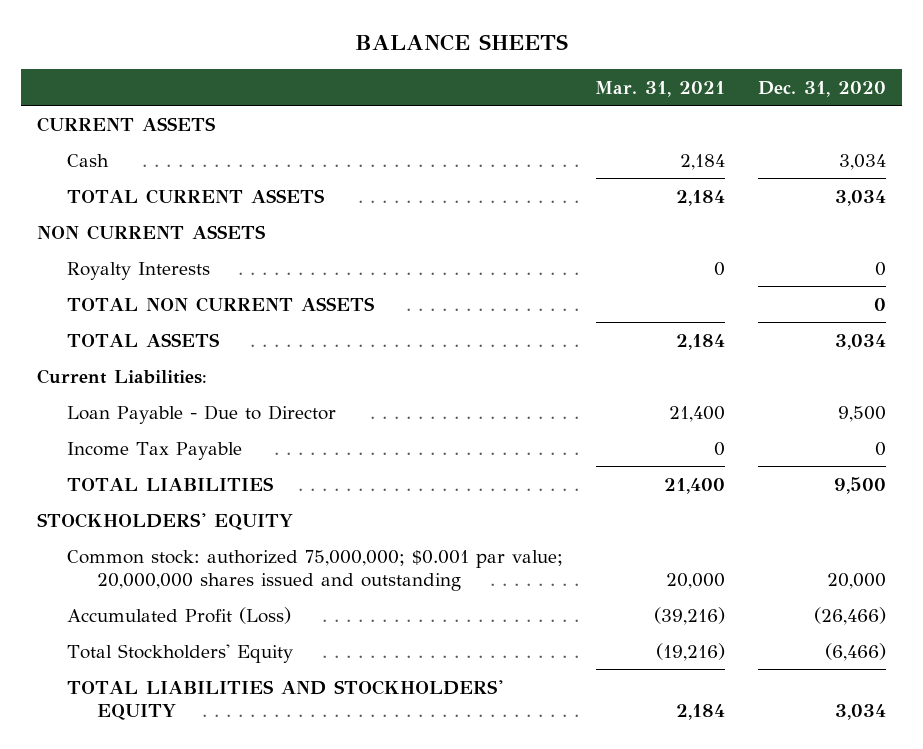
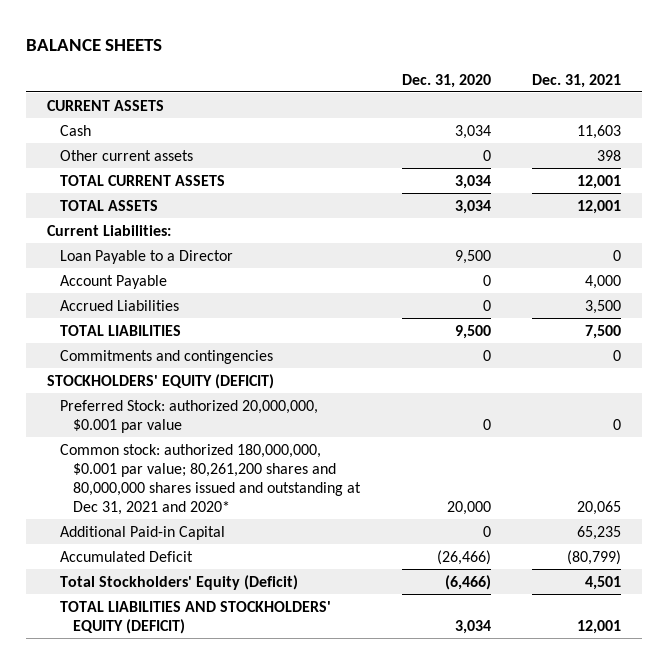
- | Mar. 31, 2021 | Dec. 31, 2020
+ | Dec. 31, 2020 | Dec. 31, 2021
+ Other current assets | 0 | 398
- NON CURRENT ASSETS
- Royalty Interests | 0 | 0
- TOTAL NON CURRENT ASSETS | | 0
- Loan Payable - Due to Director | 21,400 | 9,500
- Income Tax Payable | 0 | 0
+ Loan Payable to a Director | 9,500 | 0
+ Account Payable | 0 | 4,000
+ Accrued Liabilities | 0 | 3,500
- STOCKHOLDERS' EQUITY
- Common stock: authorized 75,000,000; $0.001 par value; 20,000,000 shares issued and outstanding | 20,000 | 20,000
- Accumulated Profit (Loss) | (39,216) | (26,466)
- Total Stockholders' Equity | (19,216) | (6,466)
- TOTAL LIABILITIES AND STOCKHOLDERS' EQUITY | 2,184 | 3,034
+ Commitments and contingencies | 0 | 0
+ STOCKHOLDERS' EQUITY (DEFICIT)
+ Preferred Stock: authorized 20,000,000, $0.001 par value | 0 | 0
+ Common stock: authorized 180,000,000, $0.001 par value; 80,261,200 shares and 80,000,000 shares issued and outstanding at Dec 31, 2021 and 2020* | 20,000 | 20,065
+ Additional Paid-in Capital | 0 | 65,235
+ Accumulated Deficit | (26,466) | (80,799)
+ Total Stockholders' Equity (Deficit) | (6,466) | 4,501
+ TOTAL LIABILITIES AND STOCKHOLDERS' EQUITY (DEFICIT) | 3,034 | 12,001

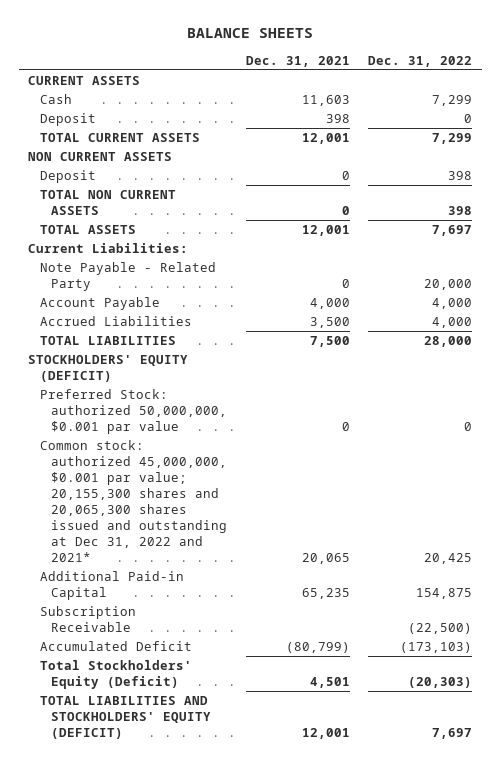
- | Dec. 31, 2020 | Dec. 31, 2021
+ | Dec. 31, 2021 | Dec. 31, 2022
- Other current assets | 0 | 398
+ Deposit | 398 | 0
+ NON CURRENT ASSETS
+ Deposit | 0 | 398
+ TOTAL NON CURRENT ASSETS | 0 | 398
- Loan Payable to a Director | 9,500 | 0
+ Note Payable - Related Party | 0 | 20,000
- Commitments and contingencies | 0 | 0
- Preferred Stock: authorized 20,000,000, $0.001 par value | 0 | 0
- Common stock: authorized 180,000,000, $0.001 par value; 80,261,200 shares and 80,000,000 shares issued and outstanding at Dec 31, 2021 and 2020* | 20,000 | 20,065
+ Preferred Stock: authorized 50,000,000, $0.001 par value | 0 | 0
+ Common stock: authorized 45,000,000, $0.001 par value; 20,155,300 shares and 20,065,300 shares issued and outstanding at Dec 31, 2022 and 2021* | 20,065 | 20,425
+ Subscription Receivable | | (22,500)

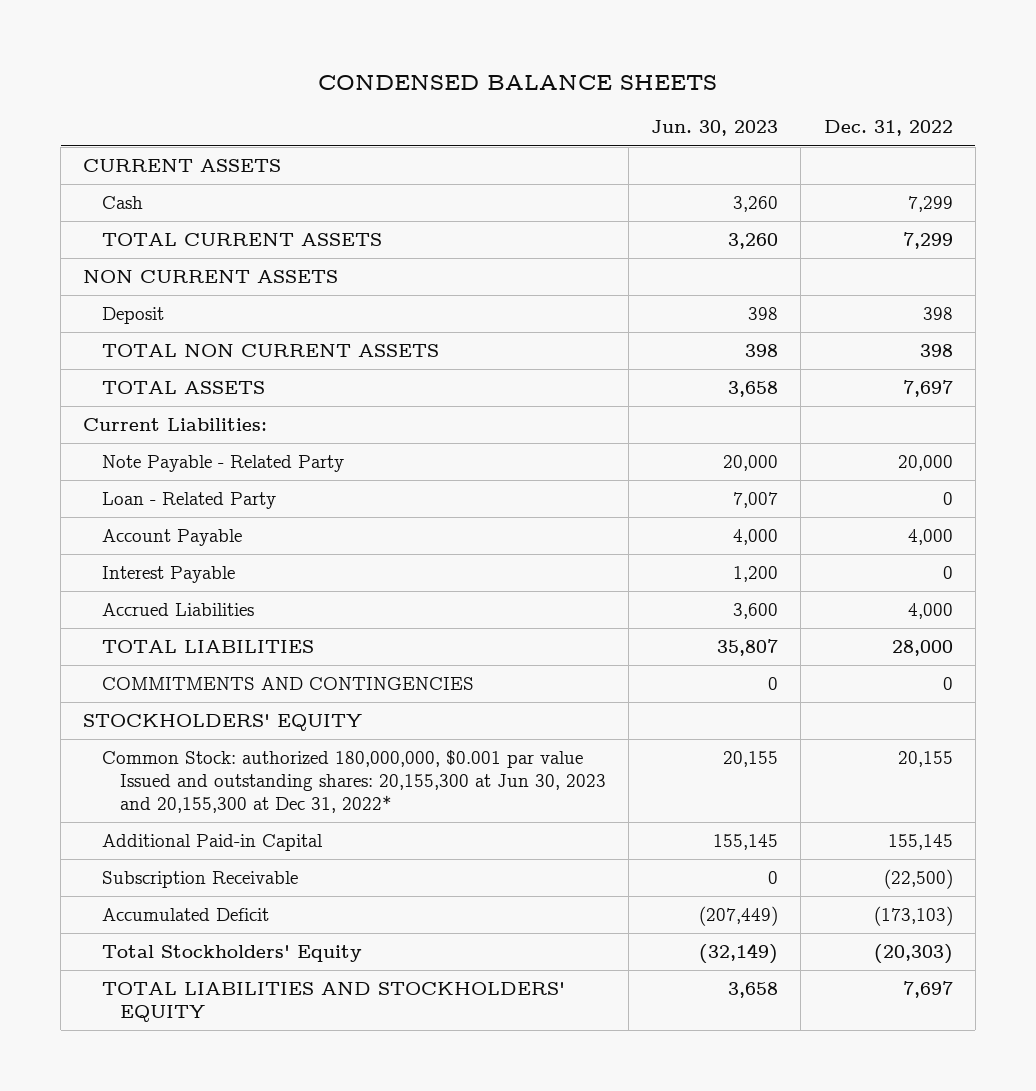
- BALANCE SHEETS
+ CONDENSED BALANCE SHEETS
- | Dec. 31, 2021 | Dec. 31, 2022
+ | Jun. 30, 2023 | Dec. 31, 2022
- Deposit | 398 | 0
+ Loan - Related Party | 7,007 | 0
+ Interest Payable | 1,200 | 0
- STOCKHOLDERS' EQUITY (DEFICIT)
- Preferred Stock: authorized 50,000,000, $0.001 par value | 0 | 0
- Common stock: authorized 45,000,000, $0.001 par value; 20,155,300 shares and 20,065,300 shares issued and outstanding at Dec 31, 2022 and 2021* | 20,065 | 20,425
- Additional Paid-in Capital | 65,235 | 154,875
+ COMMITMENTS AND CONTINGENCIES | 0 | 0
+ STOCKHOLDERS' EQUITY
+ Common Stock: authorized 180,000,000, $0.001 par value Issued and outstanding shares: 20,155,300 at Jun 30, 2023 and 20,155,300 at Dec 31, 2022* | 20,155 | 20,155
+ Additional Paid-in Capital | 155,145 | 155,145
- Total Stockholders' Equity (Deficit) | 4,501 | (20,303)
- TOTAL LIABILITIES AND STOCKHOLDERS' EQUITY (DEFICIT) | 12,001 | 7,697
+ Total Stockholders' Equity | (32,149) | (20,303)
+ TOTAL LIABILITIES AND STOCKHOLDERS' EQUITY | 3,658 | 7,697

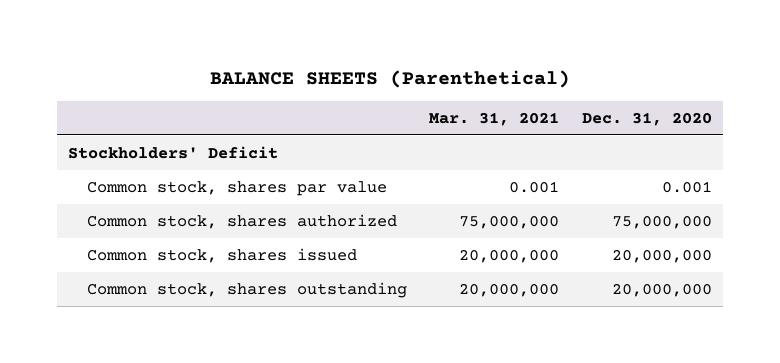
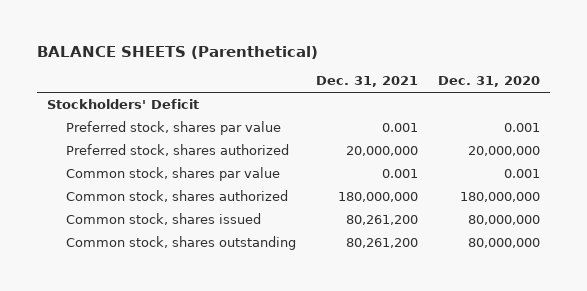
- | Mar. 31, 2021 | Dec. 31, 2020
+ | Dec. 31, 2021 | Dec. 31, 2020
+ Preferred stock, shares par value | 0.001 | 0.001
+ Preferred stock, shares authorized | 20,000,000 | 20,000,000
- Common stock, shares authorized | 75,000,000 | 75,000,000
- Common stock, shares issued | 20,000,000 | 20,000,000
- Common stock, shares outstanding | 20,000,000 | 20,000,000
+ Common stock, shares authorized | 180,000,000 | 180,000,000
+ Common stock, shares issued | 80,261,200 | 80,000,000
+ Common stock, shares outstanding | 80,261,200 | 80,000,000

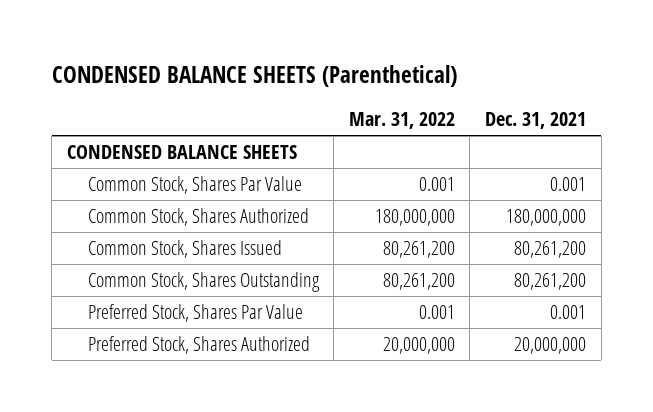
- BALANCE SHEETS (Parenthetical)
+ CONDENSED BALANCE SHEETS (Parenthetical)
- | Dec. 31, 2021 | Dec. 31, 2020
+ | Mar. 31, 2022 | Dec. 31, 2021
- Stockholders' Deficit
- Preferred stock, shares par value | 0.001 | 0.001
- Preferred stock, shares authorized | 20,000,000 | 20,000,000
- Common stock, shares par value | 0.001 | 0.001
- Common stock, shares authorized | 180,000,000 | 180,000,000
- Common stock, shares issued | 80,261,200 | 80,000,000
- Common stock, shares outstanding | 80,261,200 | 80,000,000
+ CONDENSED BALANCE SHEETS
+ Common Stock, Shares Par Value | 0.001 | 0.001
+ Common Stock, Shares Authorized | 180,000,000 | 180,000,000
+ Common Stock, Shares Issued | 80,261,200 | 80,261,200
+ Common Stock, Shares Outstanding | 80,261,200 | 80,261,200
+ Preferred Stock, Shares Par Value | 0.001 | 0.001
+ Preferred Stock, Shares Authorized | 20,000,000 | 20,000,000

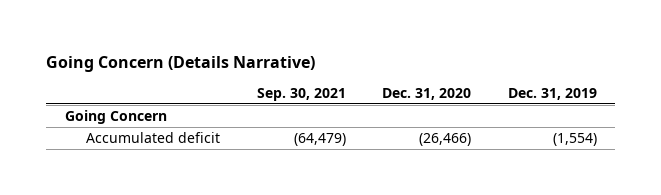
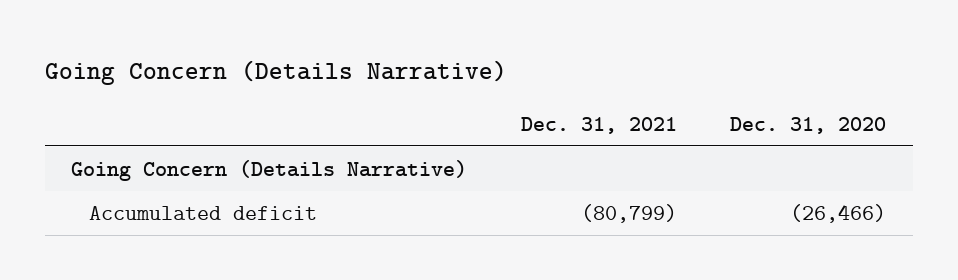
- | Sep. 30, 2021 | Dec. 31, 2020 | Dec. 31, 2019
+ | Dec. 31, 2021 | Dec. 31, 2020
- Going Concern
+ Going Concern (Details Narrative)

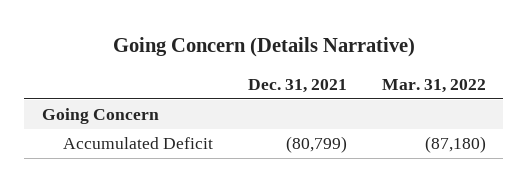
- | Dec. 31, 2021 | Dec. 31, 2020
+ | Dec. 31, 2021 | Mar. 31, 2022
- Going Concern (Details Narrative)
- Accumulated deficit | (80,799) | (26,466)
+ Going Concern
+ Accumulated Deficit | (80,799) | (87,180)

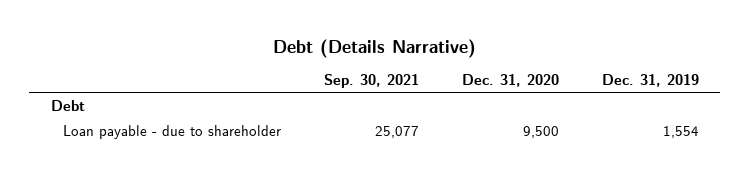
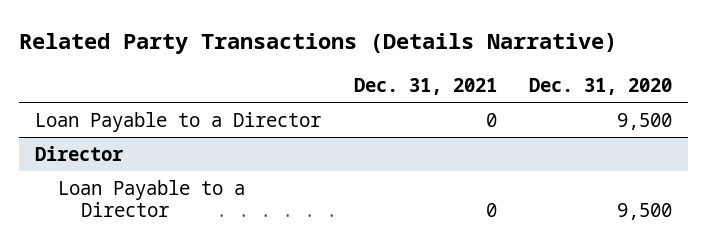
- Debt (Details Narrative)
+ Related Party Transactions (Details Narrative)
- | Sep. 30, 2021 | Dec. 31, 2020 | Dec. 31, 2019
+ | Dec. 31, 2021 | Dec. 31, 2020
- Debt
- Loan payable - due to shareholder | 25,077 | 9,500 | 1,554
+ Loan Payable to a Director | 0 | 9,500
+ Director
+ Loan Payable to a Director | 0 | 9,500

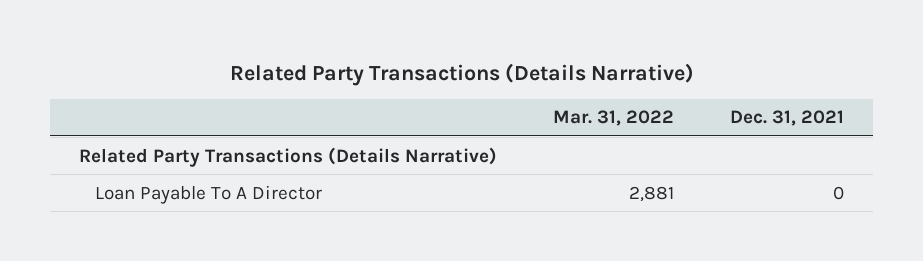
- | Dec. 31, 2021 | Dec. 31, 2020
+ | Mar. 31, 2022 | Dec. 31, 2021
- Loan Payable to a Director | 0 | 9,500
- Director
- Loan Payable to a Director | 0 | 9,500
+ Related Party Transactions (Details Narrative)
+ Loan Payable To A Director | 2,881 | 0

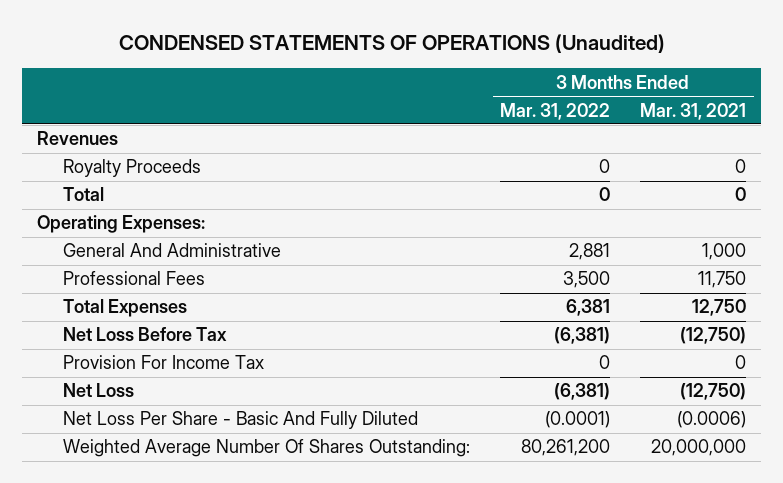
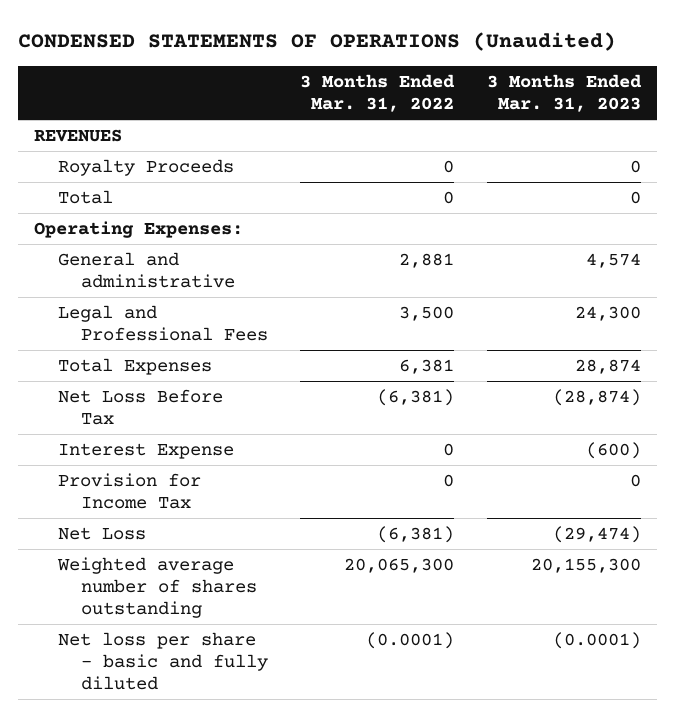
- | 3 Months Ended Mar. 31, 2022 | 3 Months Ended Mar. 31, 2021
+ | 3 Months Ended Mar. 31, 2022 | 3 Months Ended Mar. 31, 2023
- Revenues
+ REVENUES
- General And Administrative | 2,881 | 1,000
- Professional Fees | 3,500 | 11,750
+ General and administrative | 2,881 | 4,574
+ Legal and Professional Fees | 3,500 | 24,300
- Provision For Income Tax | 0 | 0
+ Interest Expense | 0 | (600)
+ Provision for Income Tax | 0 | 0
- Net Loss Per Share - Basic And Fully Diluted | (0.0001) | (0.0006)
- Weighted Average Number Of Shares Outstanding: | 80,261,200 | 20,000,000
+ Weighted average number of shares outstanding | 20,065,300 | 20,155,300
+ Net loss per share - basic and fully diluted | (0.0001) | (0.0001)

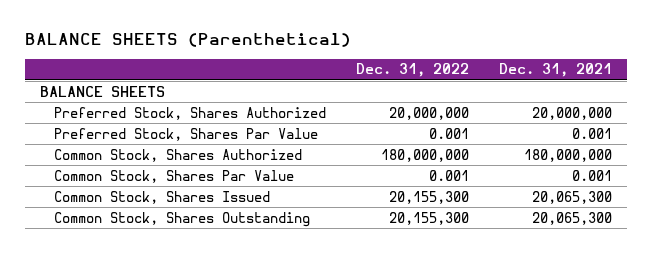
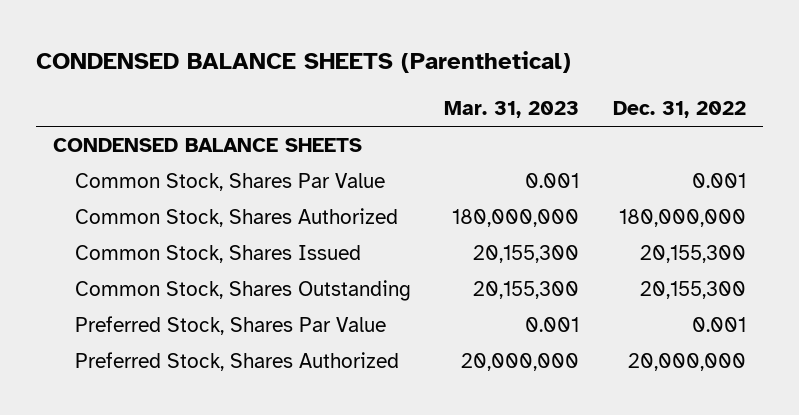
- BALANCE SHEETS (Parenthetical)
+ CONDENSED BALANCE SHEETS (Parenthetical)
- | Dec. 31, 2022 | Dec. 31, 2021
+ | Mar. 31, 2023 | Dec. 31, 2022
- BALANCE SHEETS
+ CONDENSED BALANCE SHEETS
moved down: Common Stock, Shares Authorized | 180,000,000 | 180,000,000
moved down: Preferred Stock, Shares Par Value | 0.001 | 0.001
moved down: Preferred Stock, Shares Authorized | 20,000,000 | 20,000,000

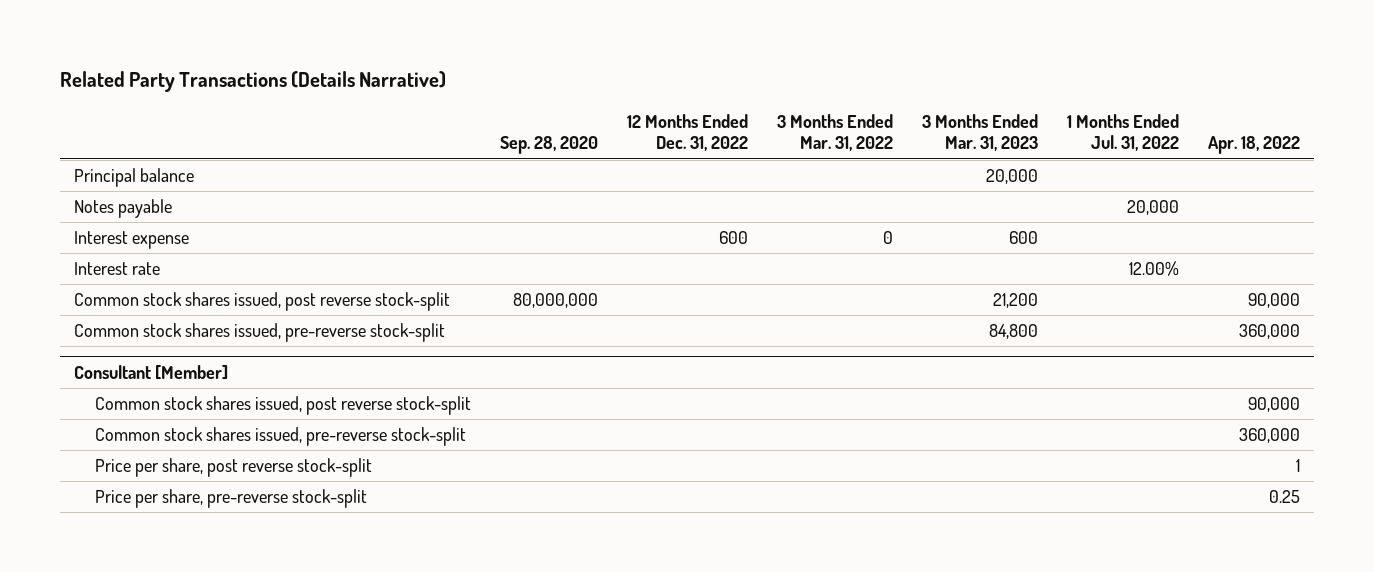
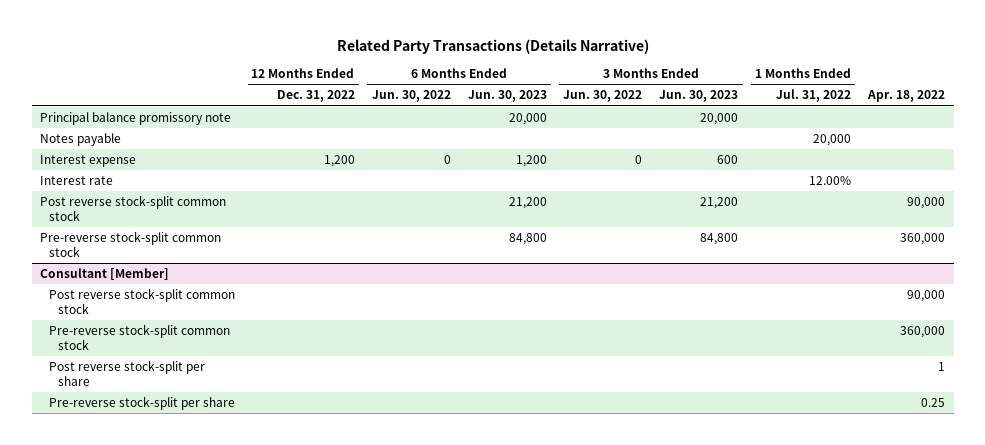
- | Sep. 28, 2020 | 12 Months Ended Dec. 31, 2022 | 3 Months Ended Mar. 31, 2022 | 3 Months Ended Mar. 31, 2023 | 1 Months Ended Jul. 31, 2022 | Apr. 18, 2022
+ | 12 Months Ended Dec. 31, 2022 | 6 Months Ended Jun. 30, 2022 | 6 Months Ended Jun. 30, 2023 | 3 Months Ended Jun. 30, 2022 | 3 Months Ended Jun. 30, 2023 | 1 Months Ended Jul. 31, 2022 | Apr. 18, 2022
- Principal balance | | | | 20,000 | |
+ Principal balance promissory note | | | 20,000 | | 20,000 | |
- Interest expense | | 600 | 0 | 600 | |
+ Interest expense | 1,200 | 0 | 1,200 | 0 | 600 | |
- Common stock shares issued, post reverse stock-split | 80,000,000 | | | 21,200 | | 90,000
- Common stock shares issued, pre-reverse stock-split | | | | 84,800 | | 360,000
+ Post reverse stock-split common stock | | | 21,200 | | 21,200 | | 90,000
+ Pre-reverse stock-split common stock | | | 84,800 | | 84,800 | | 360,000
@ Consultant [Member]
- Common stock shares issued, post reverse stock-split | | | | | | 90,000
- Common stock shares issued, pre-reverse stock-split | | | | | | 360,000
- Price per share, post reverse stock-split | | | | | | 1
- Price per share, pre-reverse stock-split | | | | | | 0.25
+ Post reverse stock-split common stock | | | | | | | 90,000
+ Pre-reverse stock-split common stock | | | | | | | 360,000
+ Post reverse stock-split per share | | | | | | | 1
+ Pre-reverse stock-split per share | | | | | | | 0.25

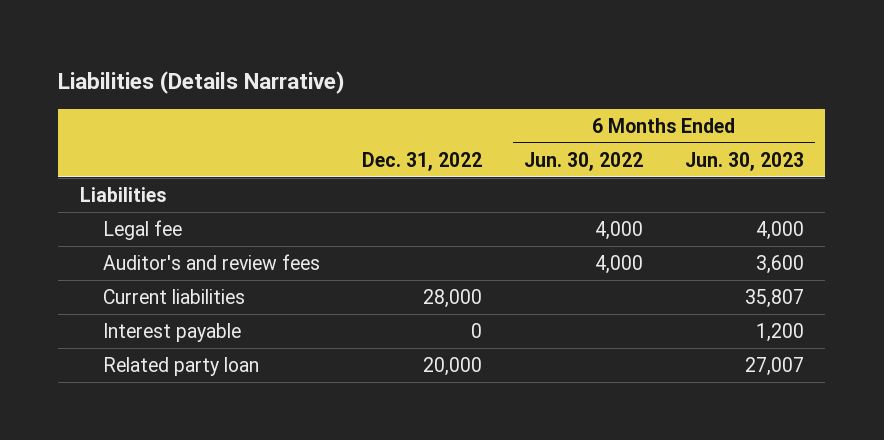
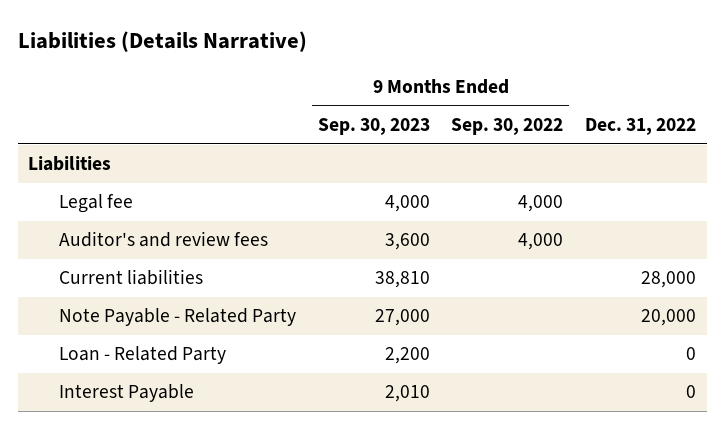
- | Dec. 31, 2022 | 6 Months Ended Jun. 30, 2022 | 6 Months Ended Jun. 30, 2023
+ | 9 Months Ended Sep. 30, 2023 | 9 Months Ended Sep. 30, 2022 | Dec. 31, 2022
- Interest payable | 0 | | 1,200
- Related party loan | 20,000 | | 27,007
+ Note Payable - Related Party | 27,000 | | 20,000
+ Loan - Related Party | 2,200 | | 0
+ Interest Payable | 2,010 | | 0

